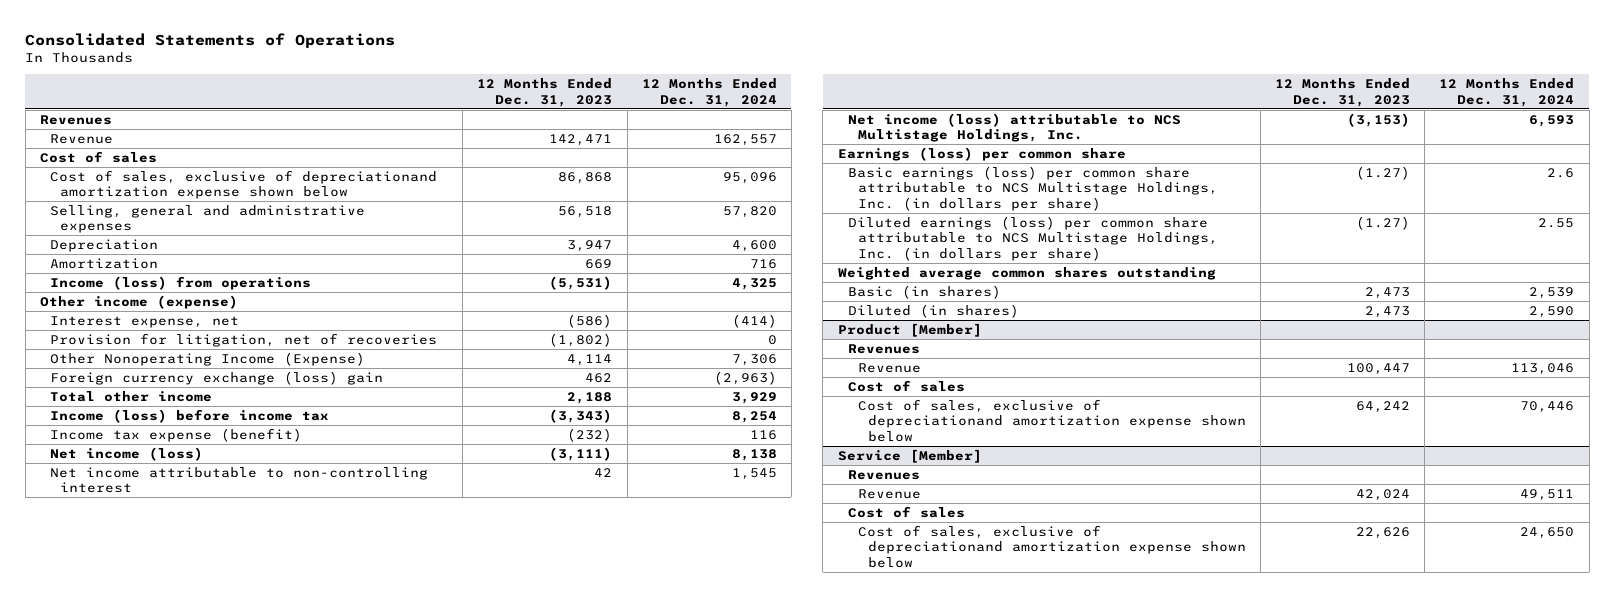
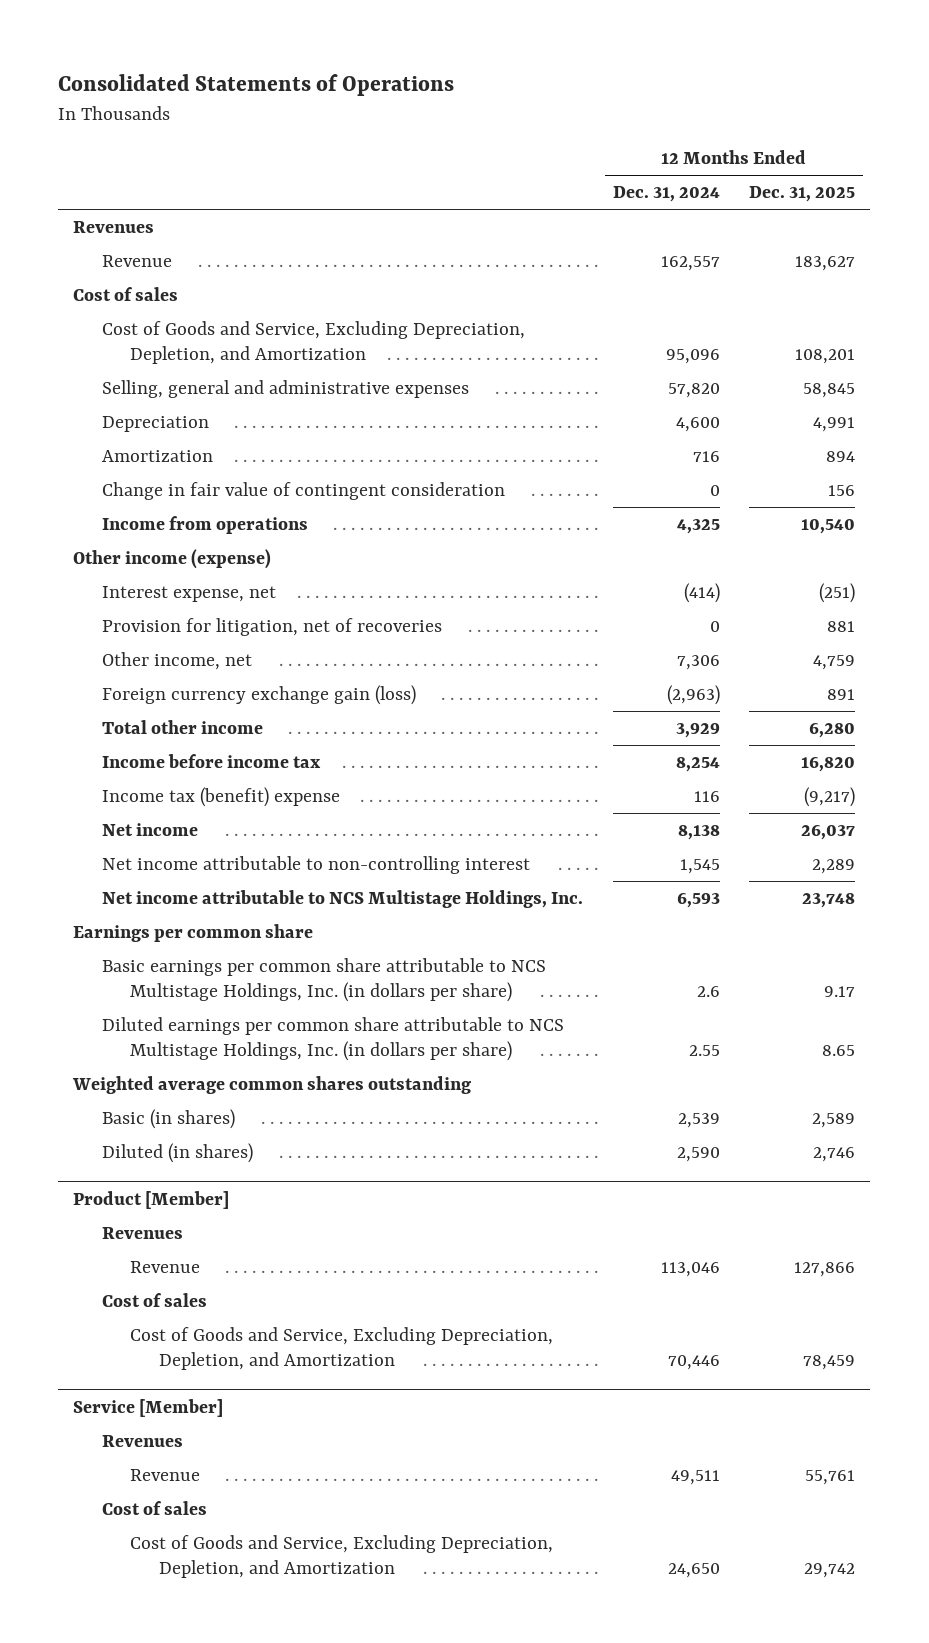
- | 12 Months Ended Dec. 31, 2023 | 12 Months Ended Dec. 31, 2024
+ | 12 Months Ended Dec. 31, 2024 | 12 Months Ended Dec. 31, 2025
- Cost of sales, exclusive of depreciationand amortization expense shown below | 86,868 | 95,096
+ Cost of Goods and Service, Excluding Depreciation, Depletion, and Amortization | 95,096 | 108,201
- Income (loss) from operations | (5,531) | 4,325
+ Change in fair value of contingent consideration | 0 | 156
+ Income from operations | 4,325 | 10,540
- Other Nonoperating Income (Expense) | 4,114 | 7,306
- Foreign currency exchange (loss) gain | 462 | (2,963)
+ Other income, net | 7,306 | 4,759
+ Foreign currency exchange gain (loss) | (2,963) | 891
- Income (loss) before income tax | (3,343) | 8,254
- Income tax expense (benefit) | (232) | 116
- Net income (loss) | (3,111) | 8,138
+ Income before income tax | 8,254 | 16,820
+ Income tax (benefit) expense | 116 | (9,217)
+ Net income | 8,138 | 26,037
- Net income (loss) attributable to NCS Multistage Holdings, Inc. | (3,153) | 6,593
- Earnings (loss) per common share
- Basic earnings (loss) per common share attributable to NCS Multistage Holdings, Inc. (in dollars per share) | (1.27) | 2.6
- Diluted earnings (loss) per common share attributable to NCS Multistage Holdings, Inc. (in dollars per share) | (1.27) | 2.55
+ Net income attributable to NCS Multistage Holdings, Inc. | 6,593 | 23,748
+ Earnings per common share
+ Basic earnings per common share attributable to NCS Multistage Holdings, Inc. (in dollars per share) | 2.6 | 9.17
+ Diluted earnings per common share attributable to NCS Multistage Holdings, Inc. (in dollars per share) | 2.55 | 8.65
@ Product [Member]
- Cost of sales, exclusive of depreciationand amortization expense shown below | 64,242 | 70,446
+ Cost of Goods and Service, Excluding Depreciation, Depletion, and Amortization | 70,446 | 78,459
@ Service [Member]
- Cost of sales, exclusive of depreciationand amortization expense shown below | 22,626 | 24,650
+ Cost of Goods and Service, Excluding Depreciation, Depletion, and Amortization | 24,650 | 29,742

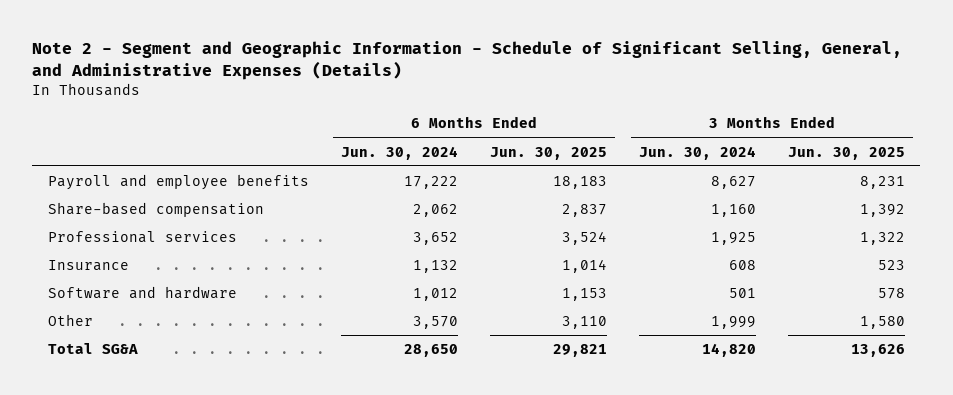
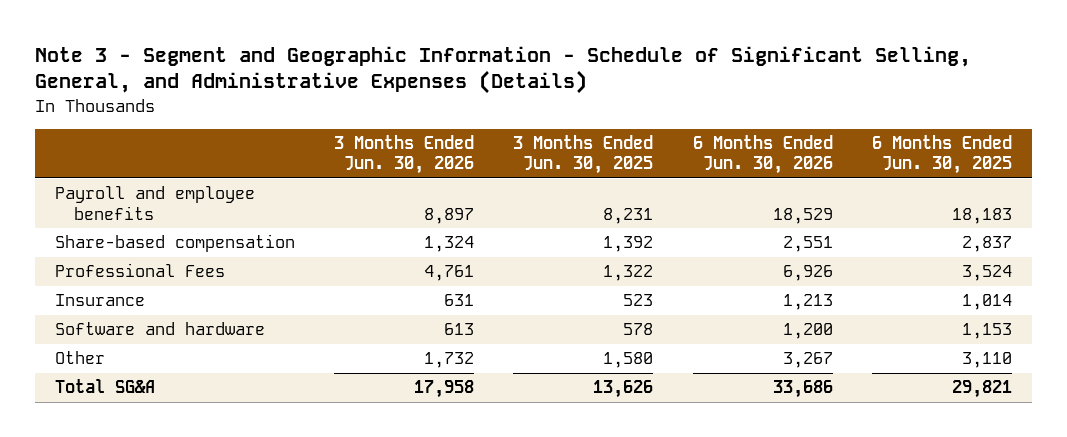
- Note 2 - Segment and Geographic Information - Schedule of Significant Selling, General, and Administrative Expenses (Details)
+ Note 3 - Segment and Geographic Information - Schedule of Significant Selling, General, and Administrative Expenses (Details)
- | 6 Months Ended Jun. 30, 2024 | 6 Months Ended Jun. 30, 2025 | 3 Months Ended Jun. 30, 2024 | 3 Months Ended Jun. 30, 2025
+ | 3 Months Ended Jun. 30, 2026 | 3 Months Ended Jun. 30, 2025 | 6 Months Ended Jun. 30, 2026 | 6 Months Ended Jun. 30, 2025
- Professional services | 3,652 | 3,524 | 1,925 | 1,322
+ Professional Fees | 4,761 | 1,322 | 6,926 | 3,524

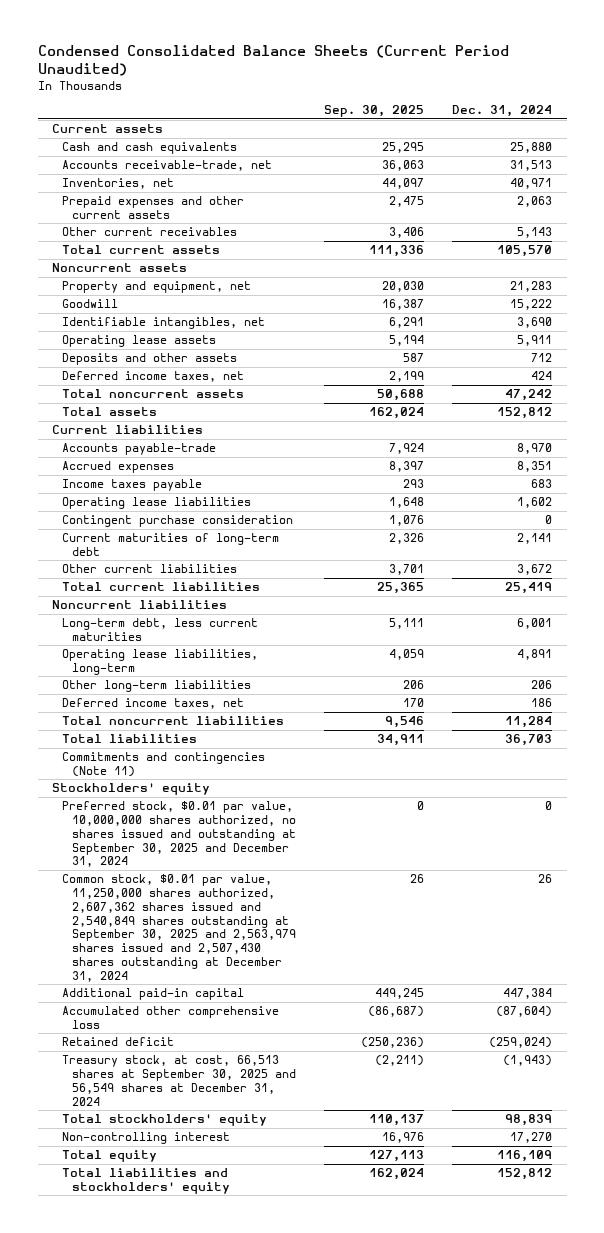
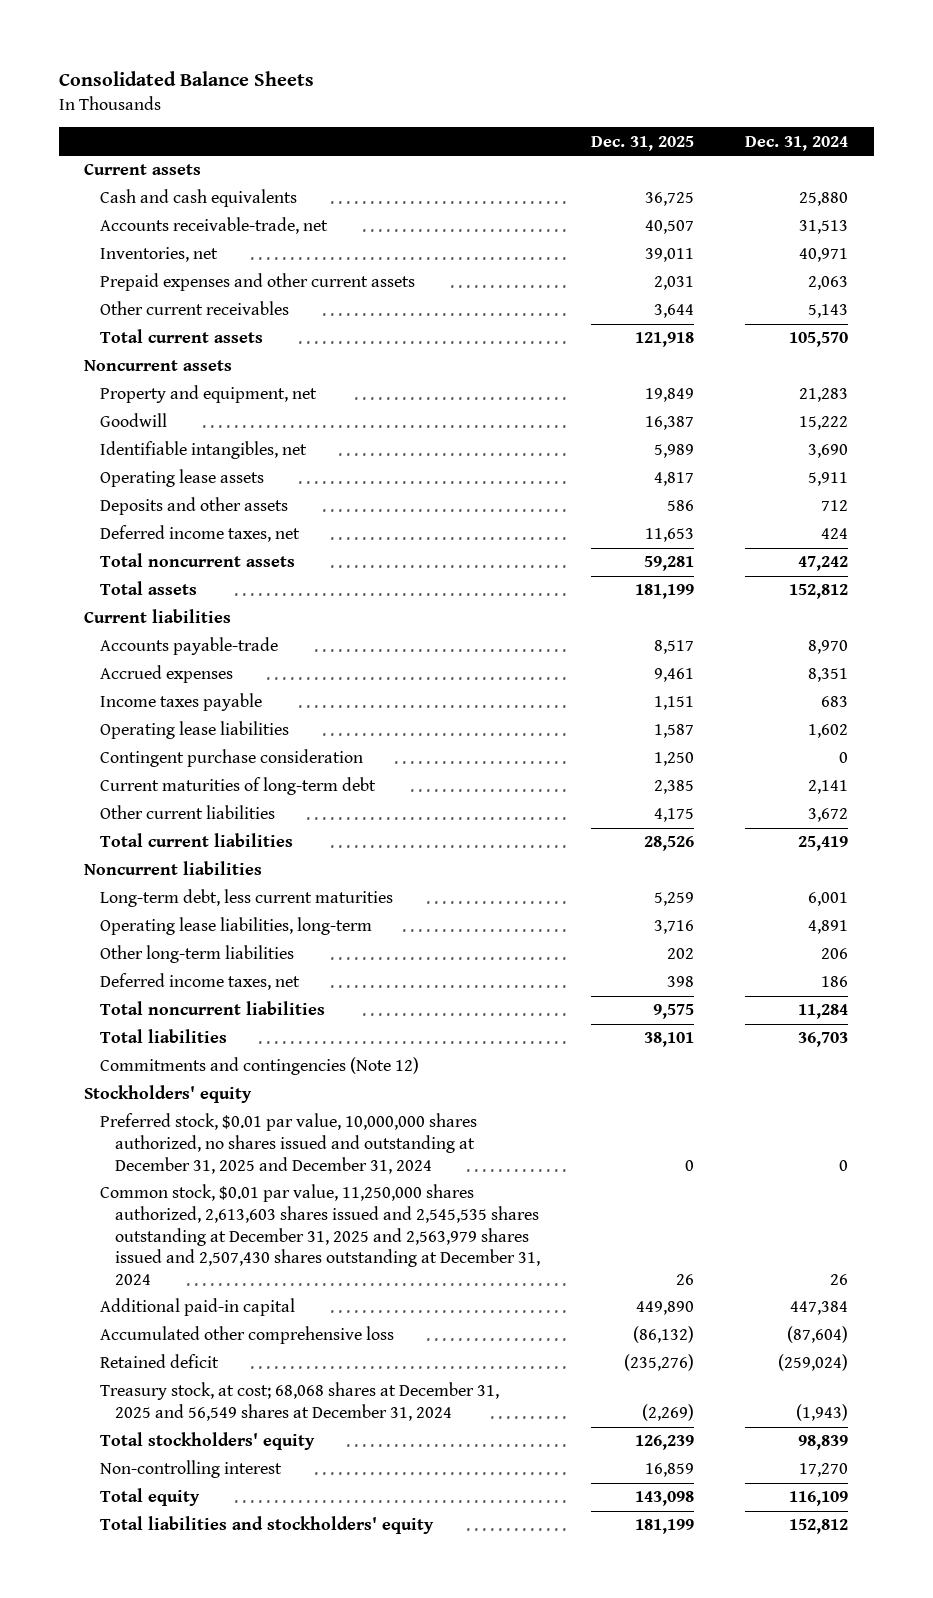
- Condensed Consolidated Balance Sheets (Current Period Unaudited)
+ Consolidated Balance Sheets
- | Sep. 30, 2025 | Dec. 31, 2024
+ | Dec. 31, 2025 | Dec. 31, 2024
- Commitments and contingencies (Note 11)
+ Commitments and contingencies (Note 12)
- Preferred stock, $0.01 par value, 10,000,000 shares authorized, no shares issued and outstanding at September 30, 2025 and December 31, 2024 | 0 | 0
- Common stock, $0.01 par value, 11,250,000 shares authorized, 2,607,362 shares issued and 2,540,849 shares outstanding at September 30, 2025 and 2,563,979 shares issued and 2,507,430 shares outstanding at December 31, 2024 | 26 | 26
+ Preferred stock, $0.01 par value, 10,000,000 shares authorized, no shares issued and outstanding at December 31, 2025 and December 31, 2024 | 0 | 0
+ Common stock, $0.01 par value, 11,250,000 shares authorized, 2,613,603 shares issued and 2,545,535 shares outstanding at December 31, 2025 and 2,563,979 shares issued and 2,507,430 shares outstanding at December 31, 2024 | 26 | 26
- Treasury stock, at cost, 66,513 shares at September 30, 2025 and 56,549 shares at December 31, 2024 | (2,211) | (1,943)
+ Treasury stock, at cost; 68,068 shares at December 31, 2025 and 56,549 shares at December 31, 2024 | (2,269) | (1,943)

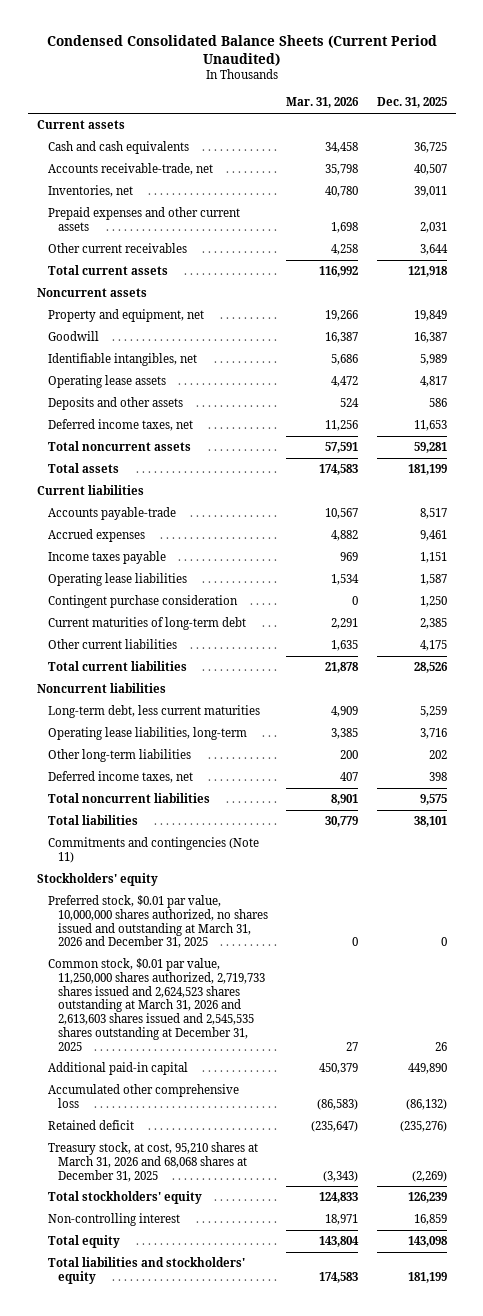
- Consolidated Balance Sheets
+ Condensed Consolidated Balance Sheets (Current Period Unaudited)
- | Dec. 31, 2025 | Dec. 31, 2024
+ | Mar. 31, 2026 | Dec. 31, 2025
- Commitments and contingencies (Note 12)
+ Commitments and contingencies (Note 11)
- Preferred stock, $0.01 par value, 10,000,000 shares authorized, no shares issued and outstanding at December 31, 2025 and December 31, 2024 | 0 | 0
- Common stock, $0.01 par value, 11,250,000 shares authorized, 2,613,603 shares issued and 2,545,535 shares outstanding at December 31, 2025 and 2,563,979 shares issued and 2,507,430 shares outstanding at December 31, 2024 | 26 | 26
+ Preferred stock, $0.01 par value, 10,000,000 shares authorized, no shares issued and outstanding at March 31, 2026 and December 31, 2025 | 0 | 0
+ Common stock, $0.01 par value, 11,250,000 shares authorized, 2,719,733 shares issued and 2,624,523 shares outstanding at March 31, 2026 and 2,613,603 shares issued and 2,545,535 shares outstanding at December 31, 2025 | 27 | 26
- Treasury stock, at cost; 68,068 shares at December 31, 2025 and 56,549 shares at December 31, 2024 | (2,269) | (1,943)
+ Treasury stock, at cost, 95,210 shares at March 31, 2026 and 68,068 shares at December 31, 2025 | (3,343) | (2,269)

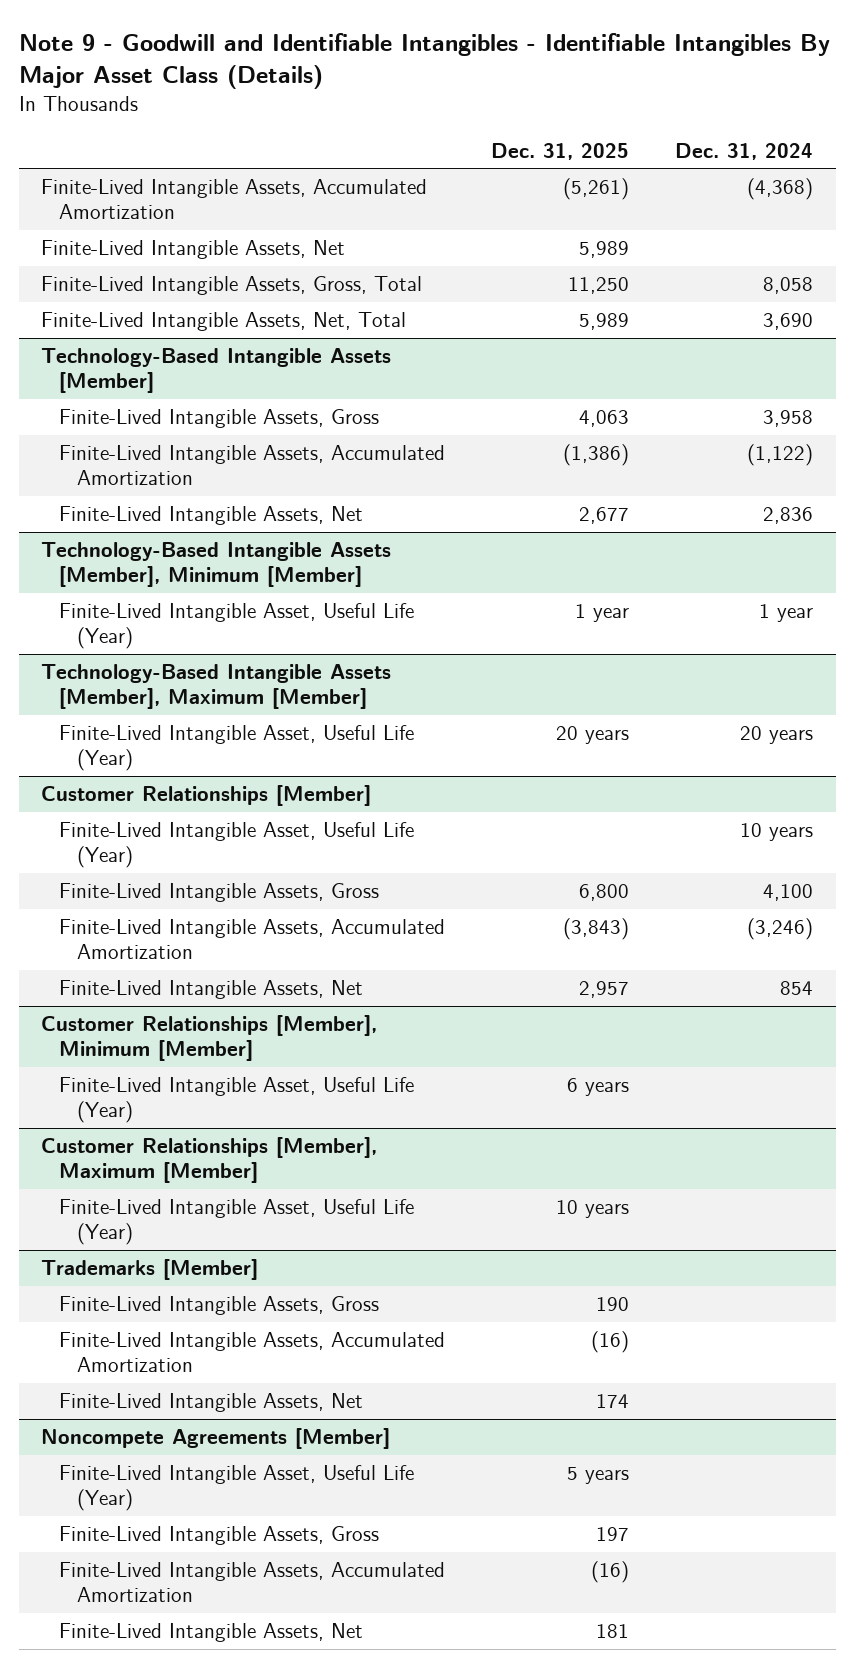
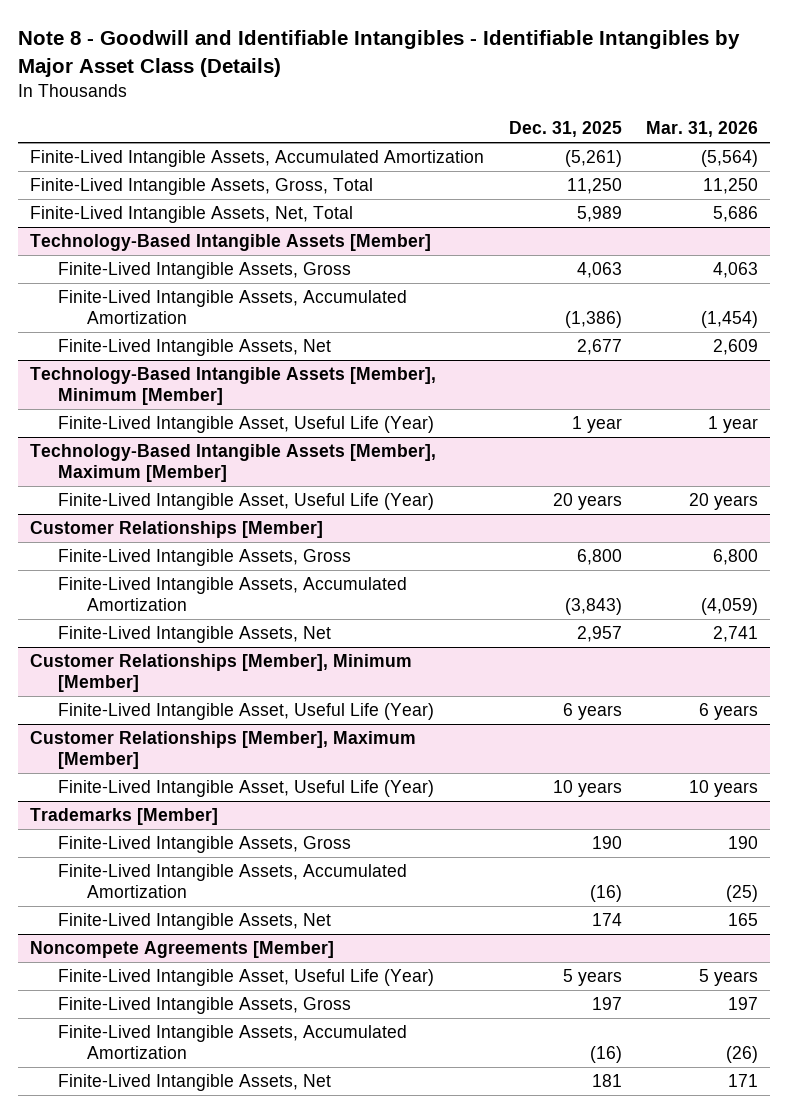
- Note 9 - Goodwill and Identifiable Intangibles - Identifiable Intangibles By Major Asset Class (Details)
+ Note 8 - Goodwill and Identifiable Intangibles - Identifiable Intangibles by Major Asset Class (Details)
- | Dec. 31, 2025 | Dec. 31, 2024
+ | Dec. 31, 2025 | Mar. 31, 2026
- Finite-Lived Intangible Assets, Net | 5,989 |
@ Customer Relationships [Member]
- Finite-Lived Intangible Asset, Useful Life (Year) | | 10 years

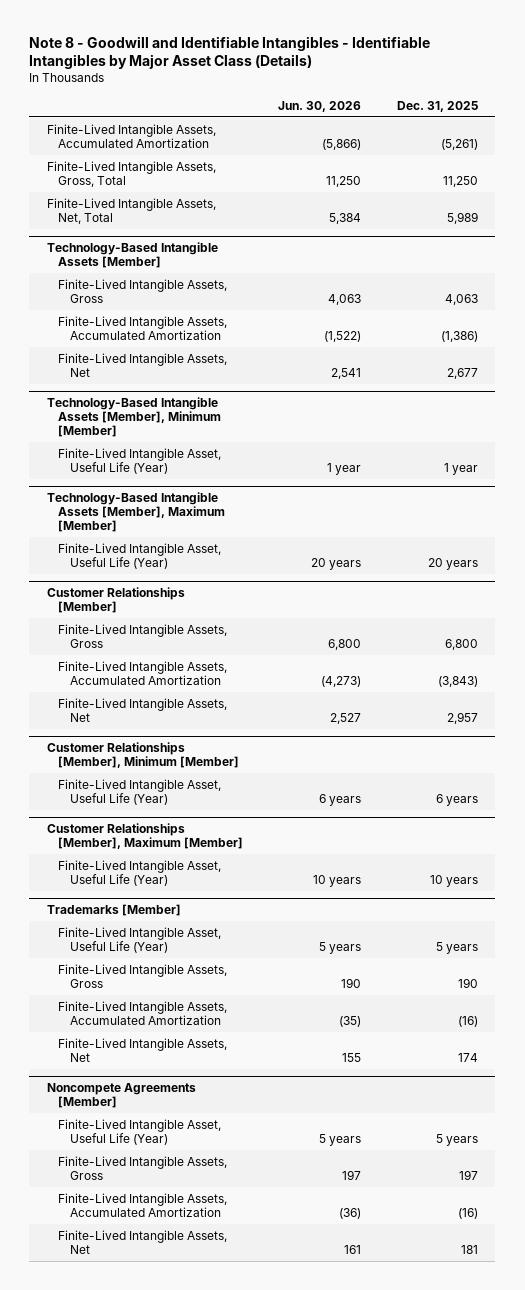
- | Dec. 31, 2025 | Mar. 31, 2026
+ | Jun. 30, 2026 | Dec. 31, 2025
@ Trademarks [Member]
+ Finite-Lived Intangible Asset, Useful Life (Year) | 5 years | 5 years

